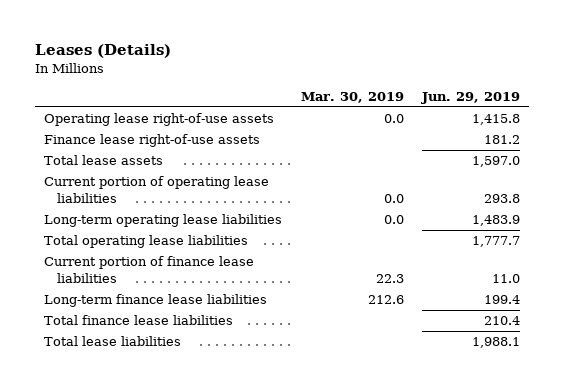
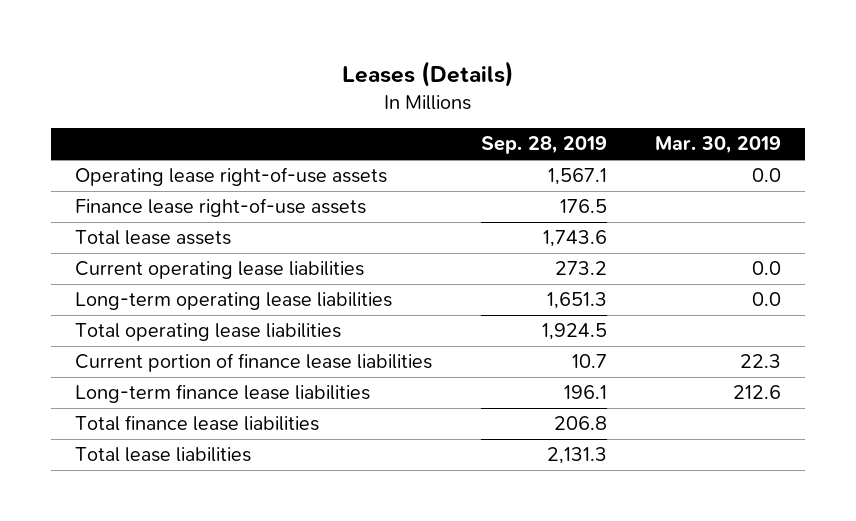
- | Mar. 30, 2019 | Jun. 29, 2019
+ | Sep. 28, 2019 | Mar. 30, 2019
- Current portion of operating lease liabilities | 0.0 | 293.8
+ Current operating lease liabilities | 273.2 | 0.0

